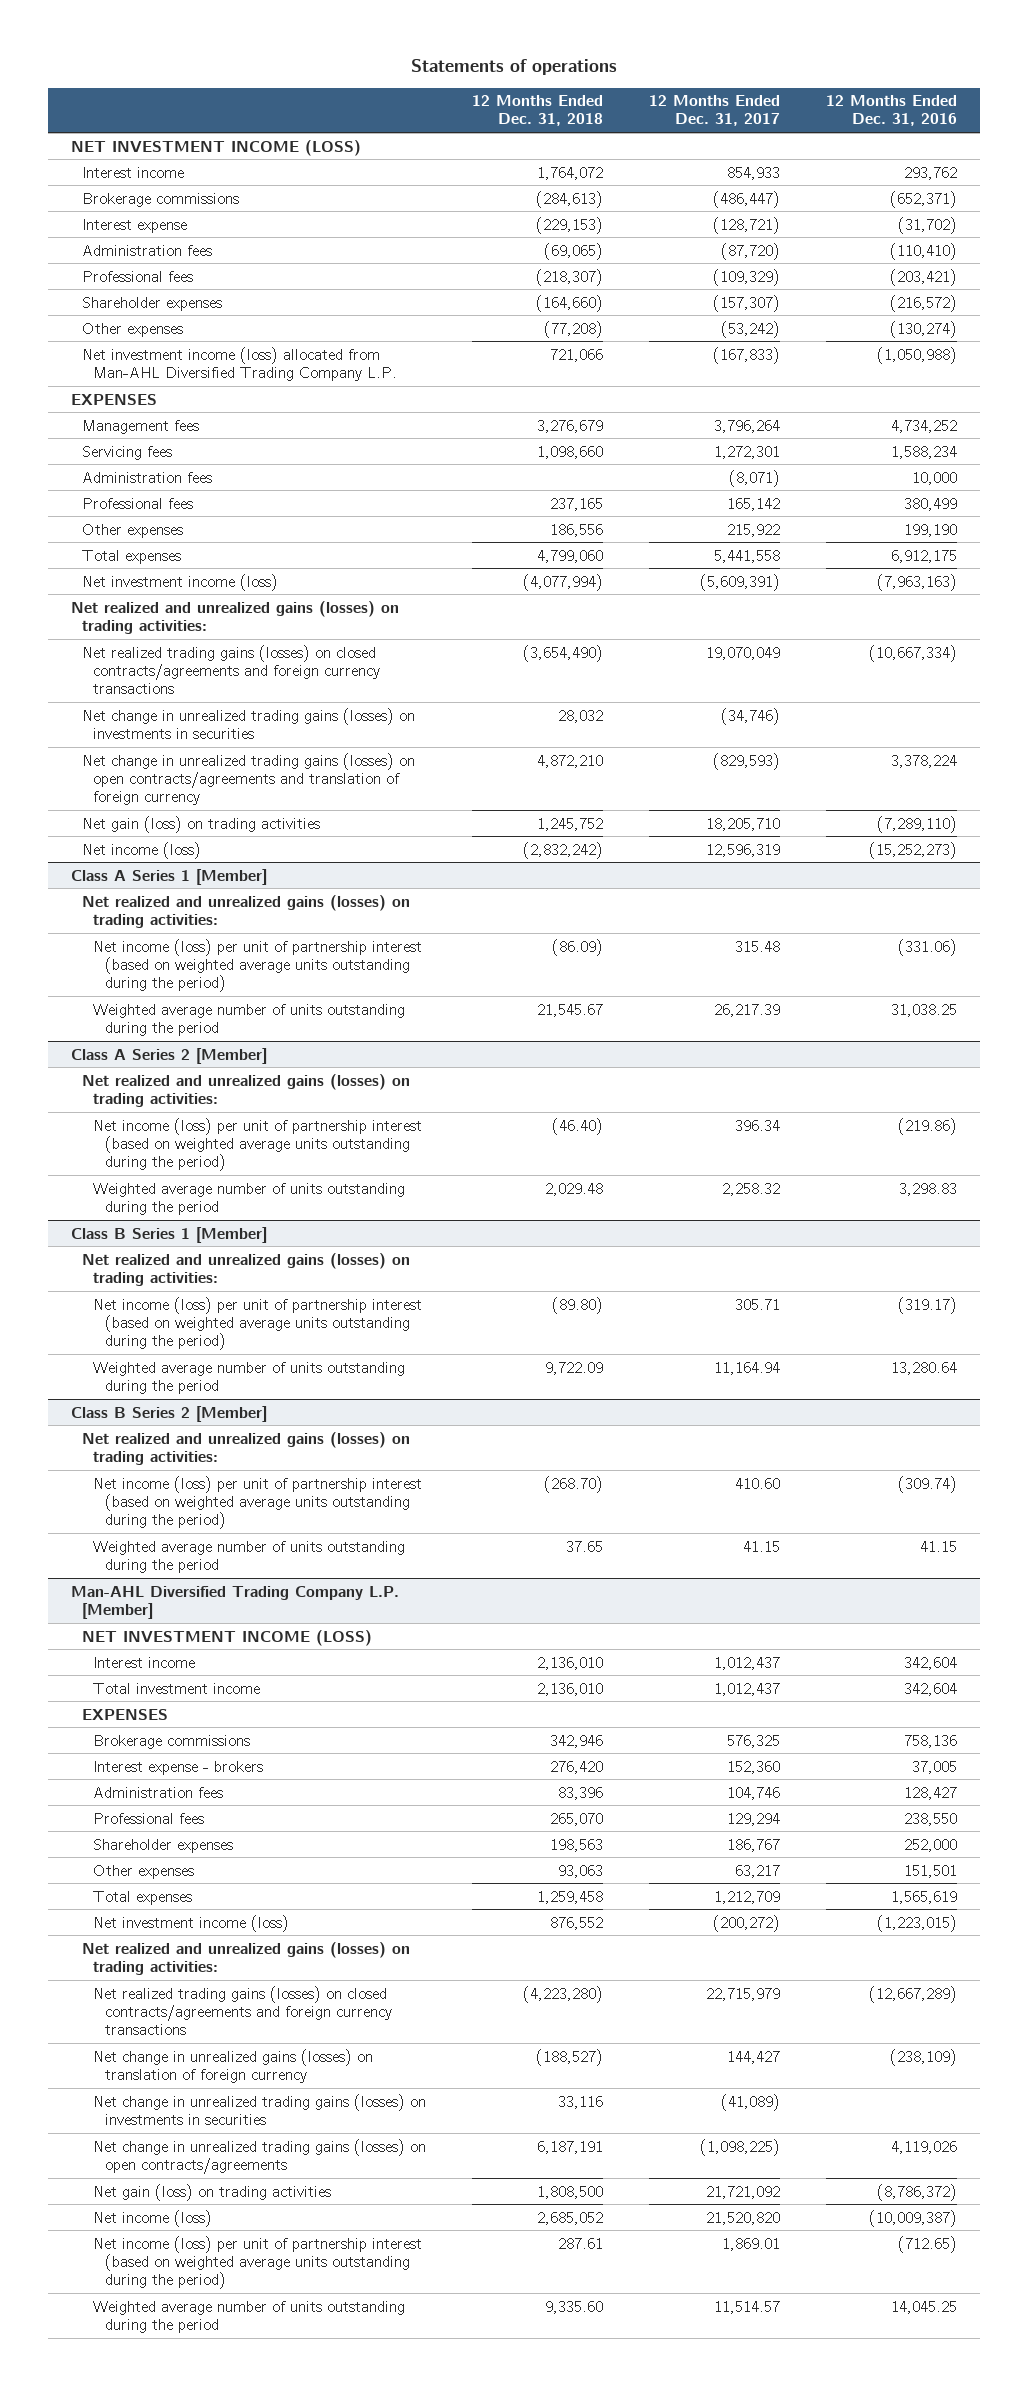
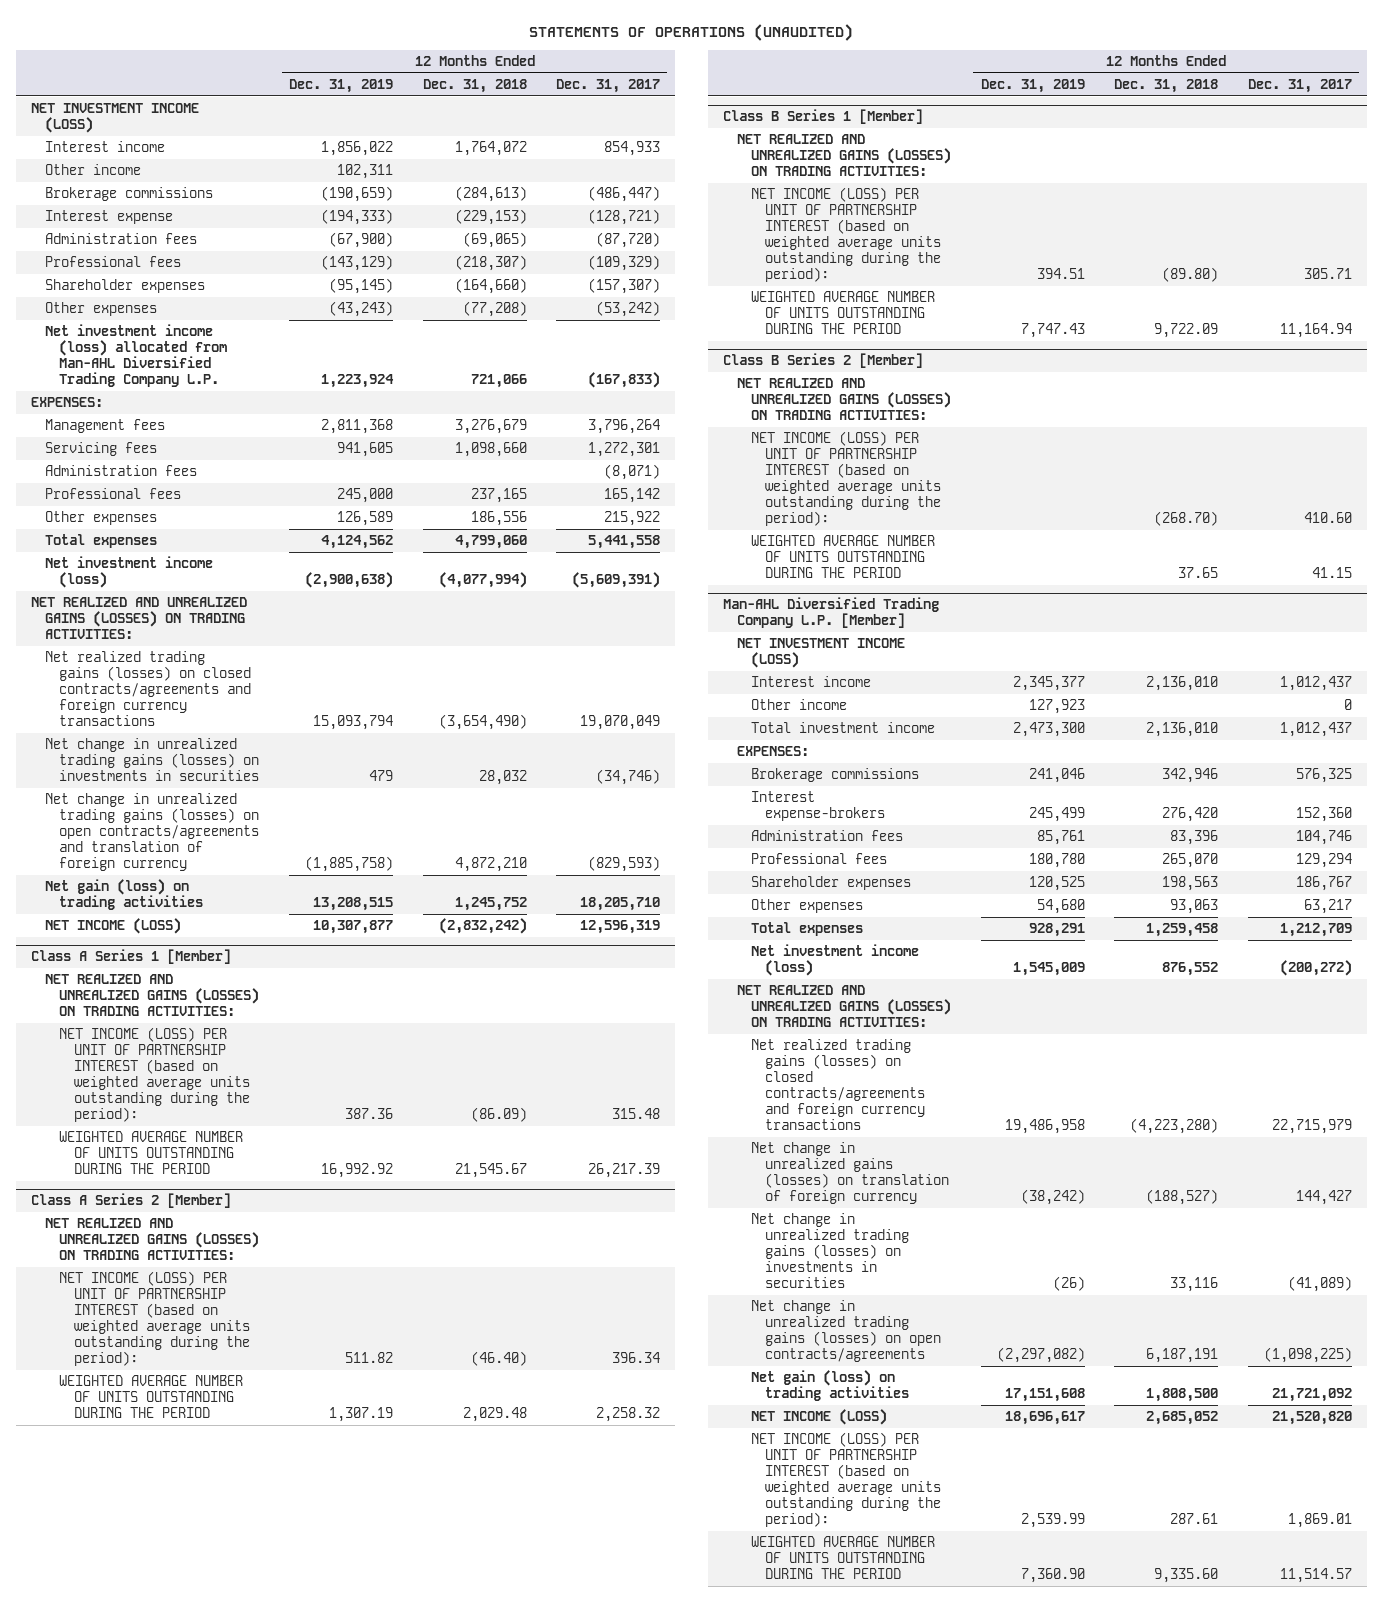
- Statements of operations
+ STATEMENTS OF OPERATIONS (UNAUDITED)
- | 12 Months Ended Dec. 31, 2018 | 12 Months Ended Dec. 31, 2017 | 12 Months Ended Dec. 31, 2016
+ | 12 Months Ended Dec. 31, 2019 | 12 Months Ended Dec. 31, 2018 | 12 Months Ended Dec. 31, 2017
+ Other income | 102,311 | |
- EXPENSES
+ EXPENSES:
- Net realized and unrealized gains (losses) on trading activities:
+ NET REALIZED AND UNREALIZED GAINS (LOSSES) ON TRADING ACTIVITIES:
- Net income (loss) | (2,832,242) | 12,596,319 | (15,252,273)
+ NET INCOME (LOSS) | 10,307,877 | (2,832,242) | 12,596,319
@ Class A Series 1 [Member]
- Net realized and unrealized gains (losses) on trading activities:
- Net income (loss) per unit of partnership interest (based on weighted average units outstanding during the period) | (86.09) | 315.48 | (331.06)
- Weighted average number of units outstanding during the period | 21,545.67 | 26,217.39 | 31,038.25
+ NET REALIZED AND UNREALIZED GAINS (LOSSES) ON TRADING ACTIVITIES:
+ NET INCOME (LOSS) PER UNIT OF PARTNERSHIP INTEREST (based on weighted average units outstanding during the period): | 387.36 | (86.09) | 315.48
+ WEIGHTED AVERAGE NUMBER OF UNITS OUTSTANDING DURING THE PERIOD | 16,992.92 | 21,545.67 | 26,217.39
@ Class A Series 2 [Member]
- Net realized and unrealized gains (losses) on trading activities:
- Net income (loss) per unit of partnership interest (based on weighted average units outstanding during the period) | (46.40) | 396.34 | (219.86)
- Weighted average number of units outstanding during the period | 2,029.48 | 2,258.32 | 3,298.83
+ NET REALIZED AND UNREALIZED GAINS (LOSSES) ON TRADING ACTIVITIES:
+ NET INCOME (LOSS) PER UNIT OF PARTNERSHIP INTEREST (based on weighted average units outstanding during the period): | 511.82 | (46.40) | 396.34
+ WEIGHTED AVERAGE NUMBER OF UNITS OUTSTANDING DURING THE PERIOD | 1,307.19 | 2,029.48 | 2,258.32
@ Class B Series 1 [Member]
- Net realized and unrealized gains (losses) on trading activities:
- Net income (loss) per unit of partnership interest (based on weighted average units outstanding during the period) | (89.80) | 305.71 | (319.17)
- Weighted average number of units outstanding during the period | 9,722.09 | 11,164.94 | 13,280.64
+ NET REALIZED AND UNREALIZED GAINS (LOSSES) ON TRADING ACTIVITIES:
+ NET INCOME (LOSS) PER UNIT OF PARTNERSHIP INTEREST (based on weighted average units outstanding during the period): | 394.51 | (89.80) | 305.71
+ WEIGHTED AVERAGE NUMBER OF UNITS OUTSTANDING DURING THE PERIOD | 7,747.43 | 9,722.09 | 11,164.94
@ Class B Series 2 [Member]
- Net realized and unrealized gains (losses) on trading activities:
- Net income (loss) per unit of partnership interest (based on weighted average units outstanding during the period) | (268.70) | 410.60 | (309.74)
- Weighted average number of units outstanding during the period | 37.65 | 41.15 | 41.15
+ NET REALIZED AND UNREALIZED GAINS (LOSSES) ON TRADING ACTIVITIES:
+ NET INCOME (LOSS) PER UNIT OF PARTNERSHIP INTEREST (based on weighted average units outstanding during the period): | | (268.70) | 410.60
+ WEIGHTED AVERAGE NUMBER OF UNITS OUTSTANDING DURING THE PERIOD | | 37.65 | 41.15
@ Man-AHL Diversified Trading Company L.P. [Member]
+ Other income | 127,923 | | 0
- EXPENSES
+ EXPENSES:
- Interest expense - brokers | 276,420 | 152,360 | 37,005
+ Interest expense-brokers | 245,499 | 276,420 | 152,360
- Net realized and unrealized gains (losses) on trading activities:
+ NET REALIZED AND UNREALIZED GAINS (LOSSES) ON TRADING ACTIVITIES:
- Net income (loss) | 2,685,052 | 21,520,820 | (10,009,387)
- Net income (loss) per unit of partnership interest (based on weighted average units outstanding during the period) | 287.61 | 1,869.01 | (712.65)
- Weighted average number of units outstanding during the period | 9,335.60 | 11,514.57 | 14,045.25
+ NET INCOME (LOSS) | 18,696,617 | 2,685,052 | 21,520,820
+ NET INCOME (LOSS) PER UNIT OF PARTNERSHIP INTEREST (based on weighted average units outstanding during the period): | 2,539.99 | 287.61 | 1,869.01
+ WEIGHTED AVERAGE NUMBER OF UNITS OUTSTANDING DURING THE PERIOD | 7,360.90 | 9,335.60 | 11,514.57

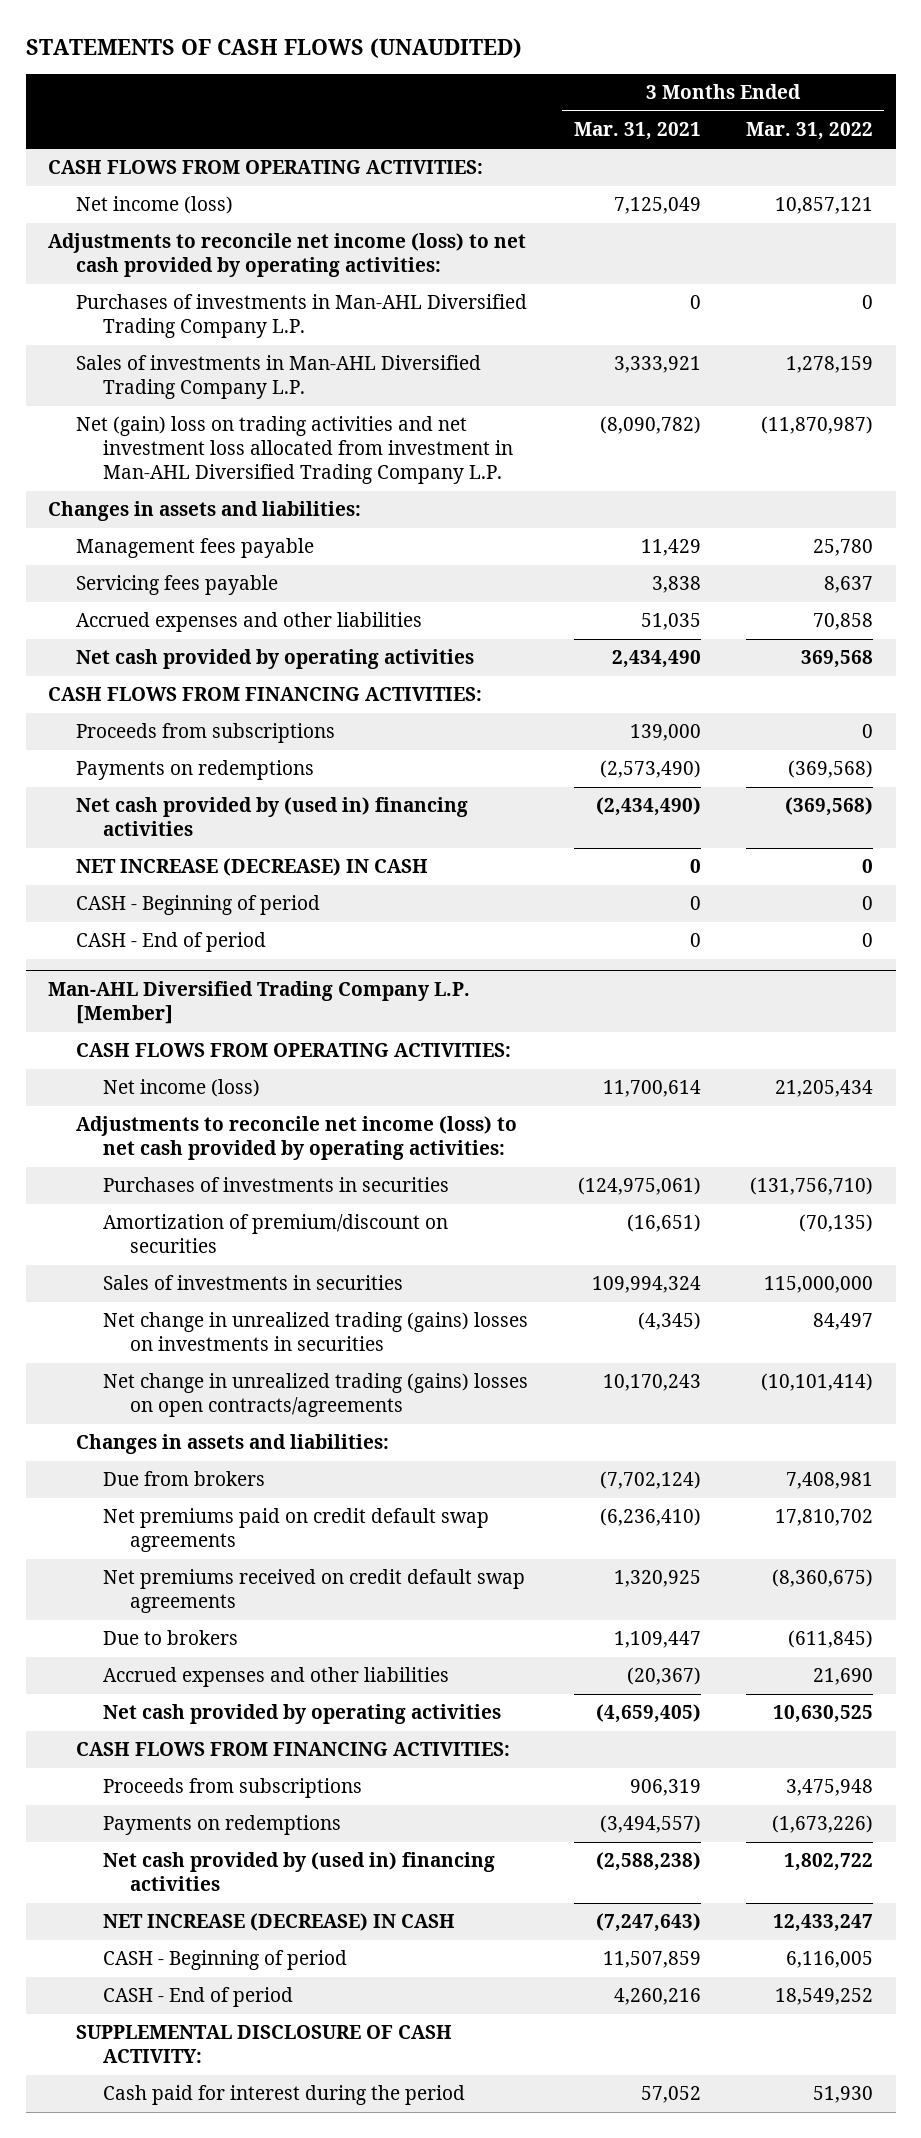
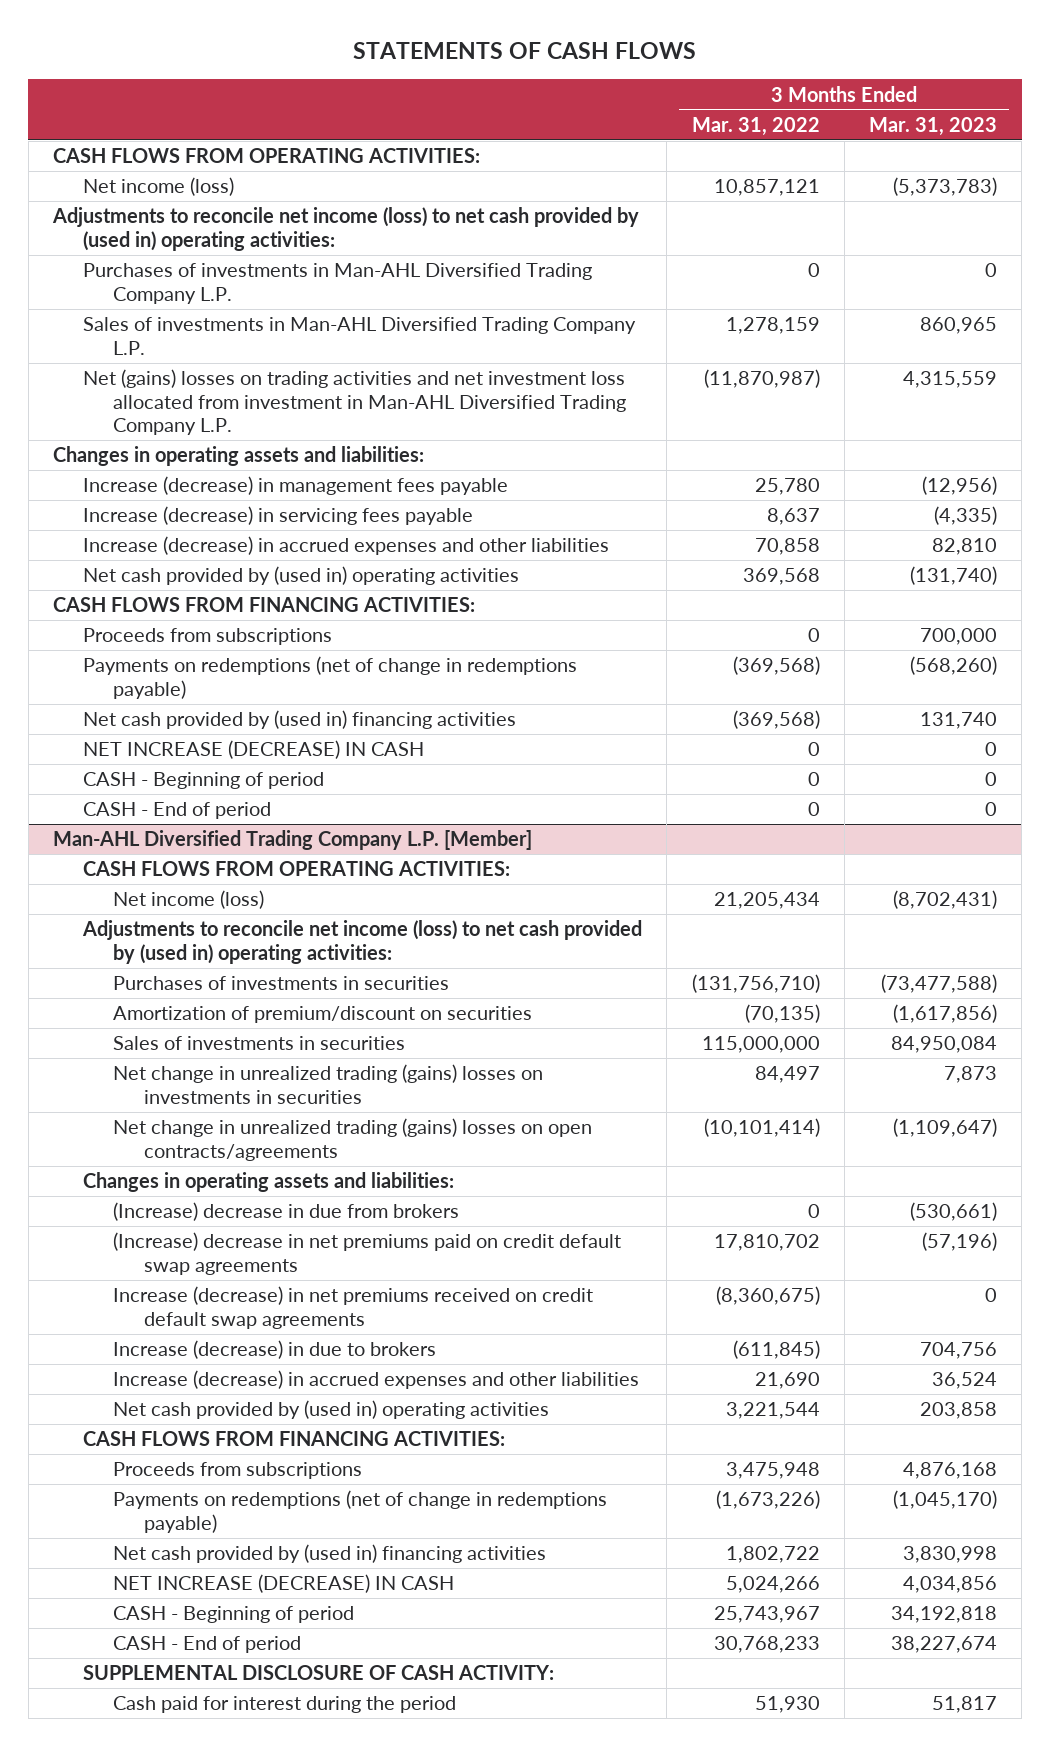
- STATEMENTS OF CASH FLOWS (UNAUDITED)
+ STATEMENTS OF CASH FLOWS
- | 3 Months Ended Mar. 31, 2021 | 3 Months Ended Mar. 31, 2022
+ | 3 Months Ended Mar. 31, 2022 | 3 Months Ended Mar. 31, 2023
- Adjustments to reconcile net income (loss) to net cash provided by operating activities:
+ Adjustments to reconcile net income (loss) to net cash provided by (used in) operating activities:
- Net (gain) loss on trading activities and net investment loss allocated from investment in Man-AHL Diversified Trading Company L.P. | (8,090,782) | (11,870,987)
- Changes in assets and liabilities:
- Management fees payable | 11,429 | 25,780
- Servicing fees payable | 3,838 | 8,637
- Accrued expenses and other liabilities | 51,035 | 70,858
- Net cash provided by operating activities | 2,434,490 | 369,568
+ Net (gains) losses on trading activities and net investment loss allocated from investment in Man-AHL Diversified Trading Company L.P. | (11,870,987) | 4,315,559
+ Changes in operating assets and liabilities:
+ Increase (decrease) in management fees payable | 25,780 | (12,956)
+ Increase (decrease) in servicing fees payable | 8,637 | (4,335)
+ Increase (decrease) in accrued expenses and other liabilities | 70,858 | 82,810
+ Net cash provided by (used in) operating activities | 369,568 | (131,740)
- Payments on redemptions | (2,573,490) | (369,568)
+ Payments on redemptions (net of change in redemptions payable) | (369,568) | (568,260)
@ Man-AHL Diversified Trading Company L.P. [Member]
- Adjustments to reconcile net income (loss) to net cash provided by operating activities:
+ Adjustments to reconcile net income (loss) to net cash provided by (used in) operating activities:
- Changes in assets and liabilities:
- Due from brokers | (7,702,124) | 7,408,981
- Net premiums paid on credit default swap agreements | (6,236,410) | 17,810,702
- Net premiums received on credit default swap agreements | 1,320,925 | (8,360,675)
- Due to brokers | 1,109,447 | (611,845)
- Accrued expenses and other liabilities | (20,367) | 21,690
- Net cash provided by operating activities | (4,659,405) | 10,630,525
+ Changes in operating assets and liabilities:
+ (Increase) decrease in due from brokers | 0 | (530,661)
+ (Increase) decrease in net premiums paid on credit default swap agreements | 17,810,702 | (57,196)
+ Increase (decrease) in net premiums received on credit default swap agreements | (8,360,675) | 0
+ Increase (decrease) in due to brokers | (611,845) | 704,756
+ Increase (decrease) in accrued expenses and other liabilities | 21,690 | 36,524
+ Net cash provided by (used in) operating activities | 3,221,544 | 203,858
- Payments on redemptions | (3,494,557) | (1,673,226)
+ Payments on redemptions (net of change in redemptions payable) | (1,673,226) | (1,045,170)
- NET INCREASE (DECREASE) IN CASH | (7,247,643) | 12,433,247
- CASH - Beginning of period | 11,507,859 | 6,116,005
- CASH - End of period | 4,260,216 | 18,549,252
+ NET INCREASE (DECREASE) IN CASH | 5,024,266 | 4,034,856
+ CASH - Beginning of period | 25,743,967 | 34,192,818
+ CASH - End of period | 30,768,233 | 38,227,674

